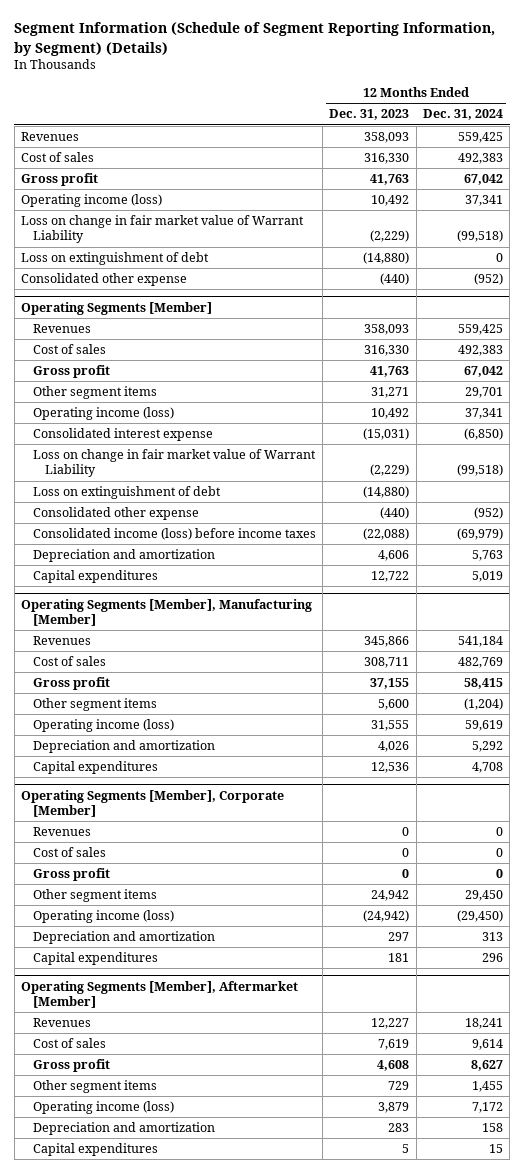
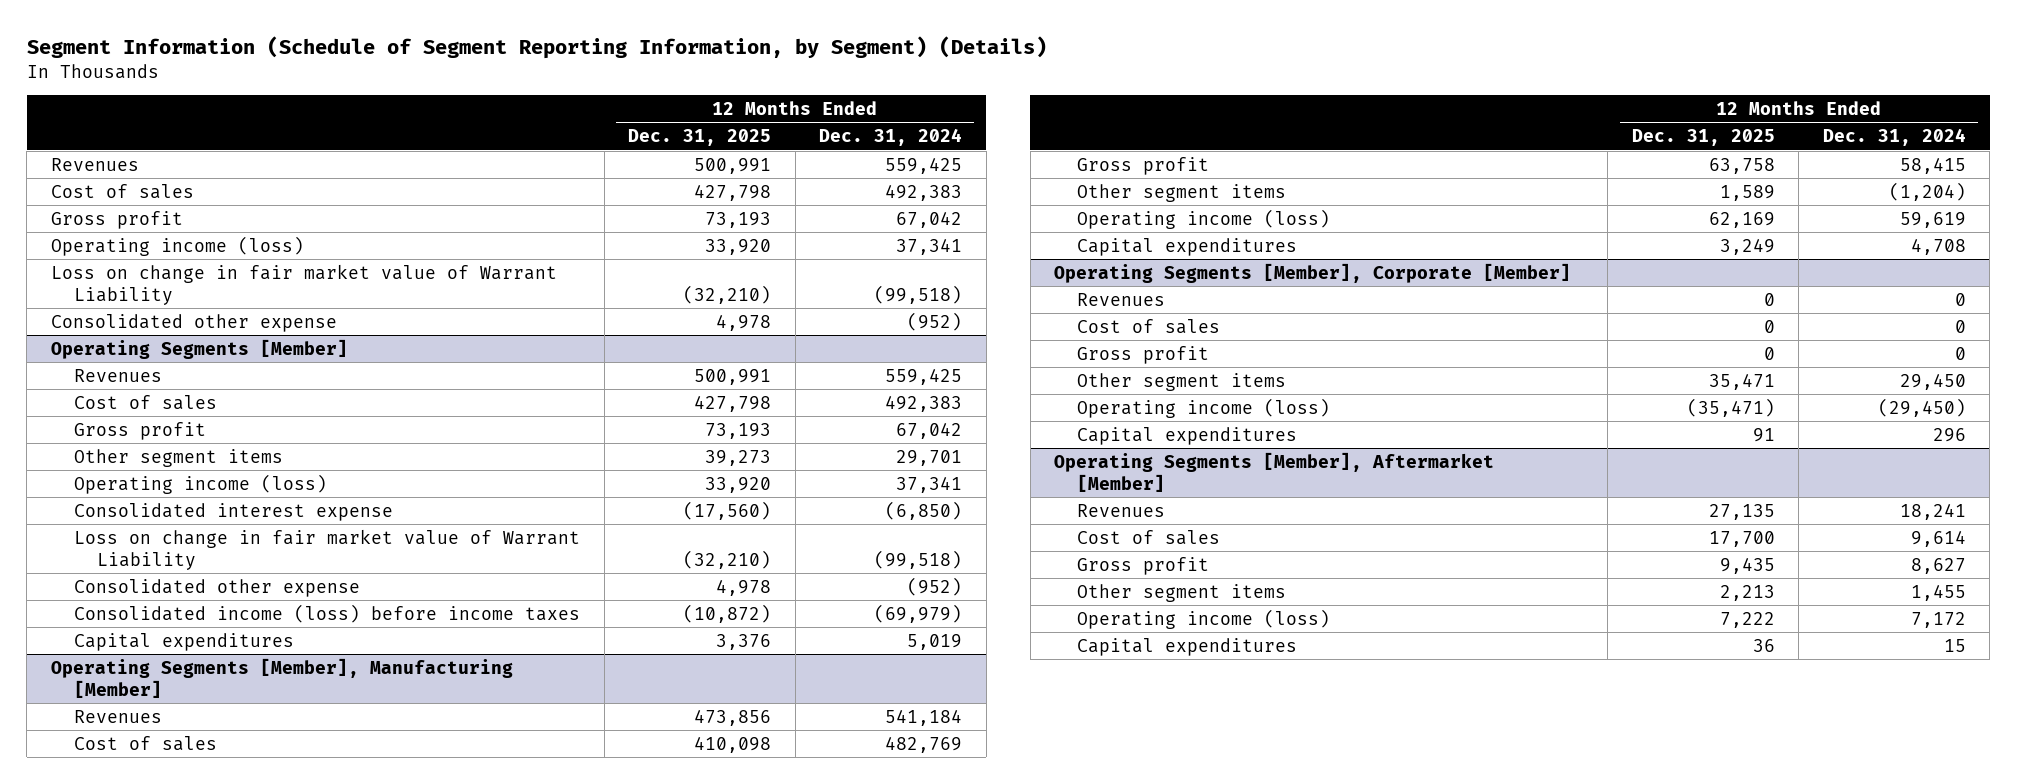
- | 12 Months Ended Dec. 31, 2023 | 12 Months Ended Dec. 31, 2024
+ | 12 Months Ended Dec. 31, 2025 | 12 Months Ended Dec. 31, 2024
- Loss on extinguishment of debt | (14,880) | 0
@ Operating Segments [Member]
- Loss on extinguishment of debt | (14,880) |
- Depreciation and amortization | 4,606 | 5,763
@ Operating Segments [Member], Manufacturing [Member]
- Depreciation and amortization | 4,026 | 5,292
@ Operating Segments [Member], Corporate [Member]
- Depreciation and amortization | 297 | 313
@ Operating Segments [Member], Aftermarket [Member]
- Depreciation and amortization | 283 | 158

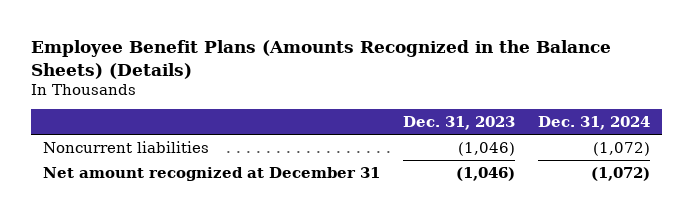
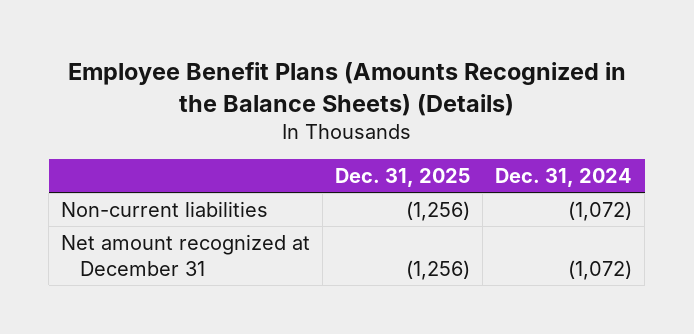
- | Dec. 31, 2023 | Dec. 31, 2024
+ | Dec. 31, 2025 | Dec. 31, 2024
- Noncurrent liabilities | (1,046) | (1,072)
+ Non-current liabilities | (1,256) | (1,072)

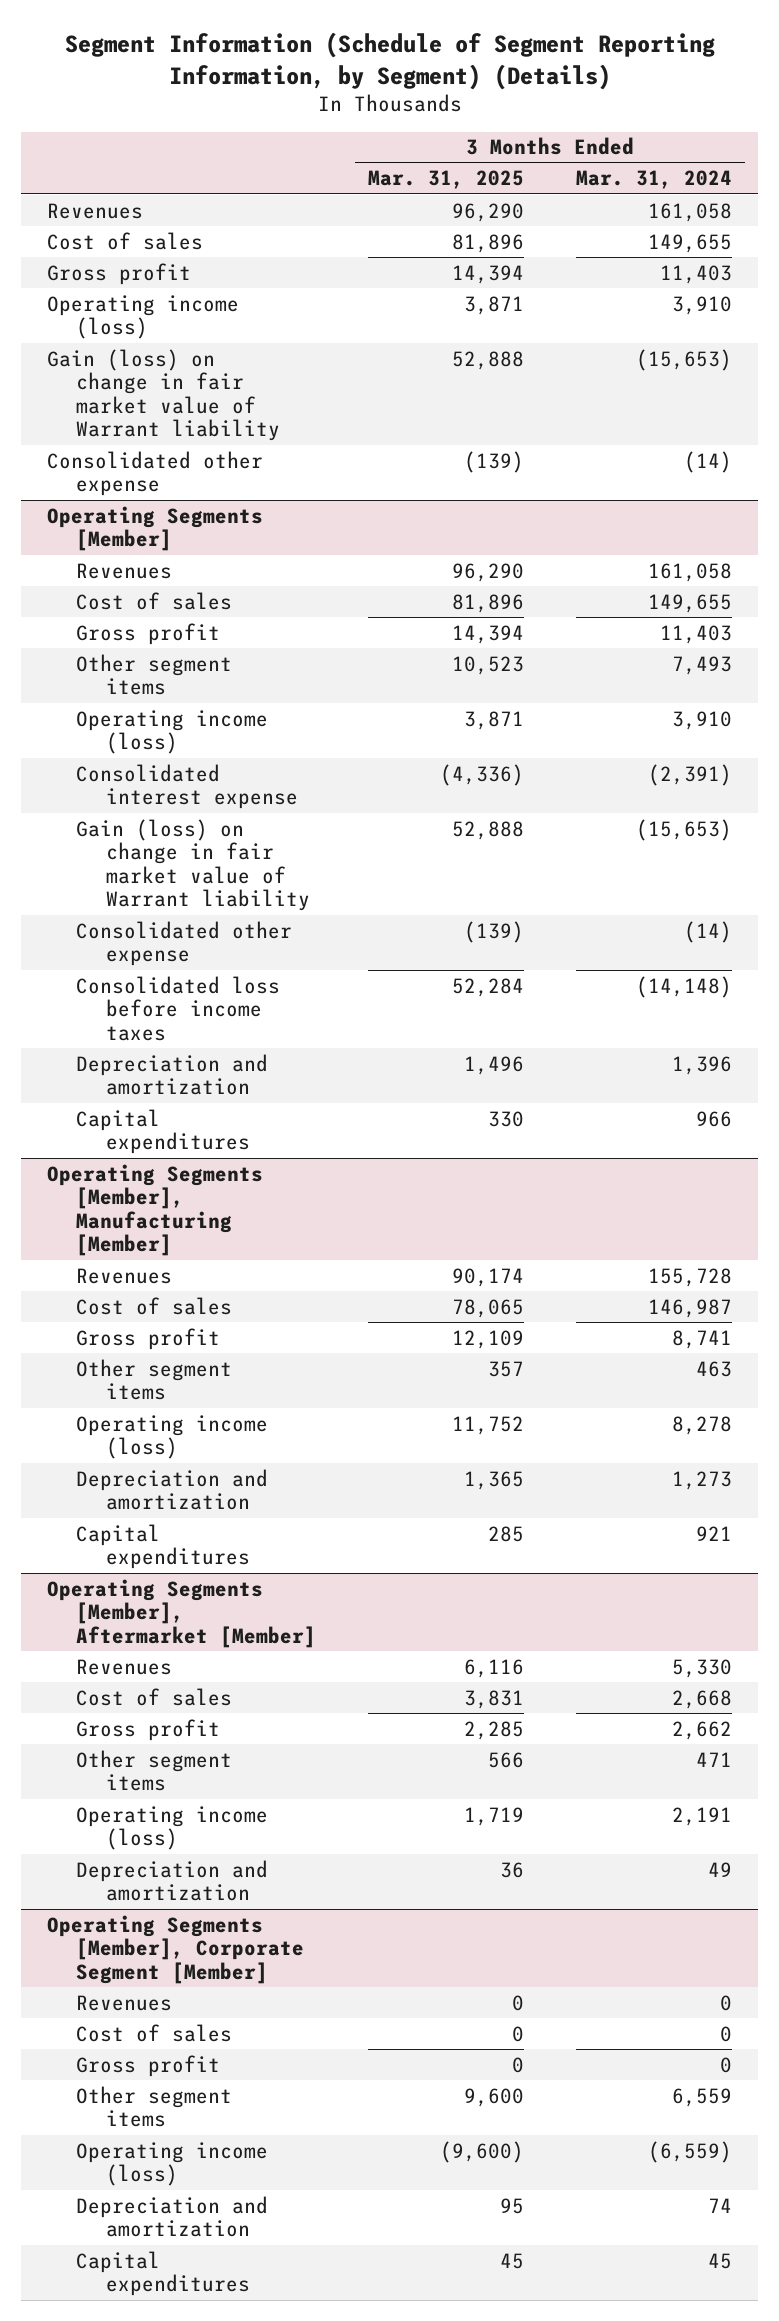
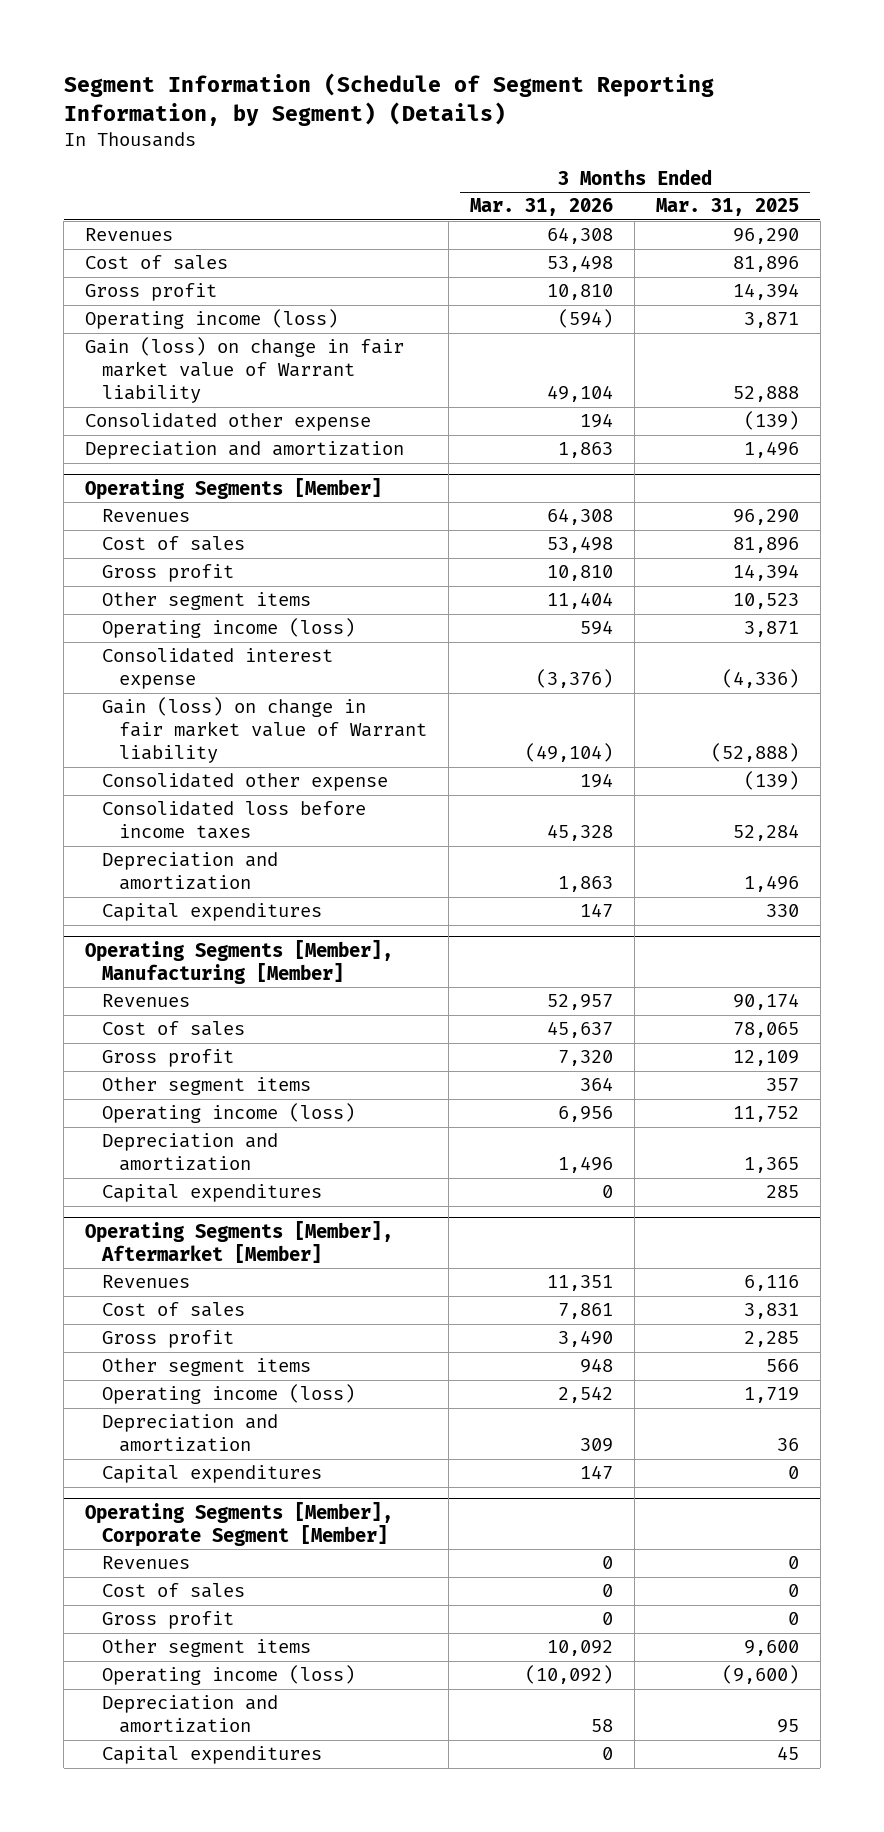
- | 3 Months Ended Mar. 31, 2025 | 3 Months Ended Mar. 31, 2024
+ | 3 Months Ended Mar. 31, 2026 | 3 Months Ended Mar. 31, 2025
+ Depreciation and amortization | 1,863 | 1,496
@ Operating Segments [Member]
- Gain (loss) on change in fair market value of Warrant liability | 52,888 | (15,653)
+ Gain (loss) on change in fair market value of Warrant liability | (49,104) | (52,888)
@ Operating Segments [Member], Aftermarket [Member]
+ Capital expenditures | 147 | 0

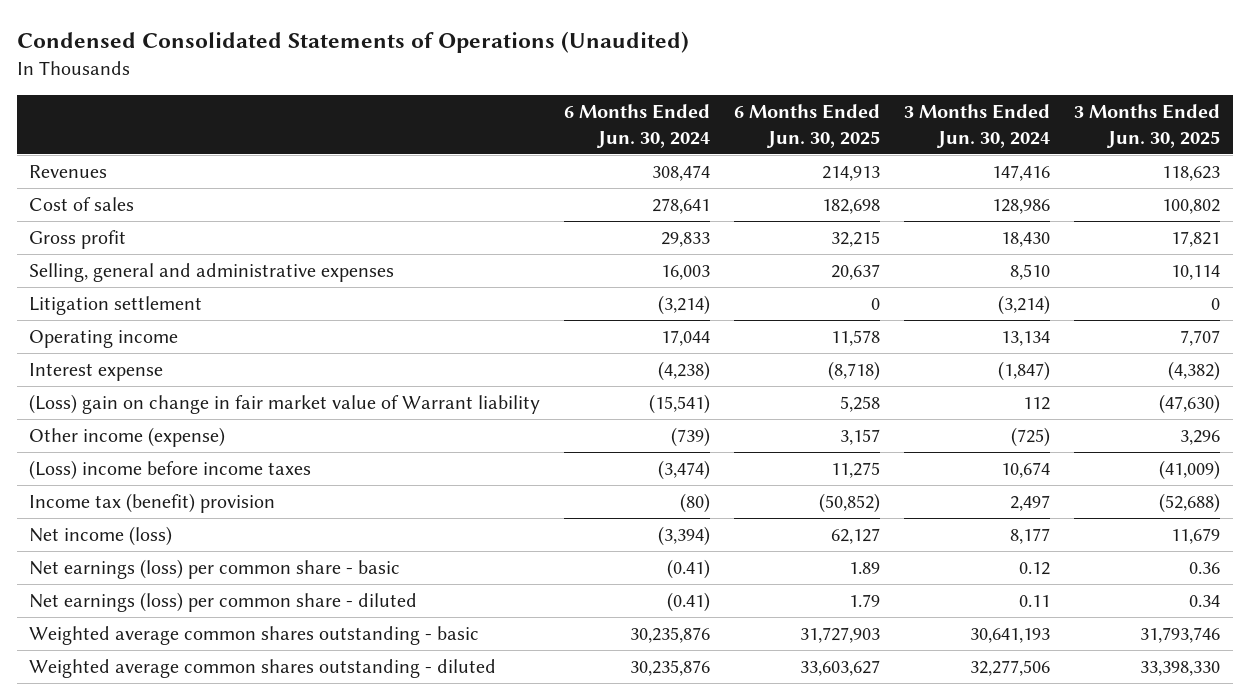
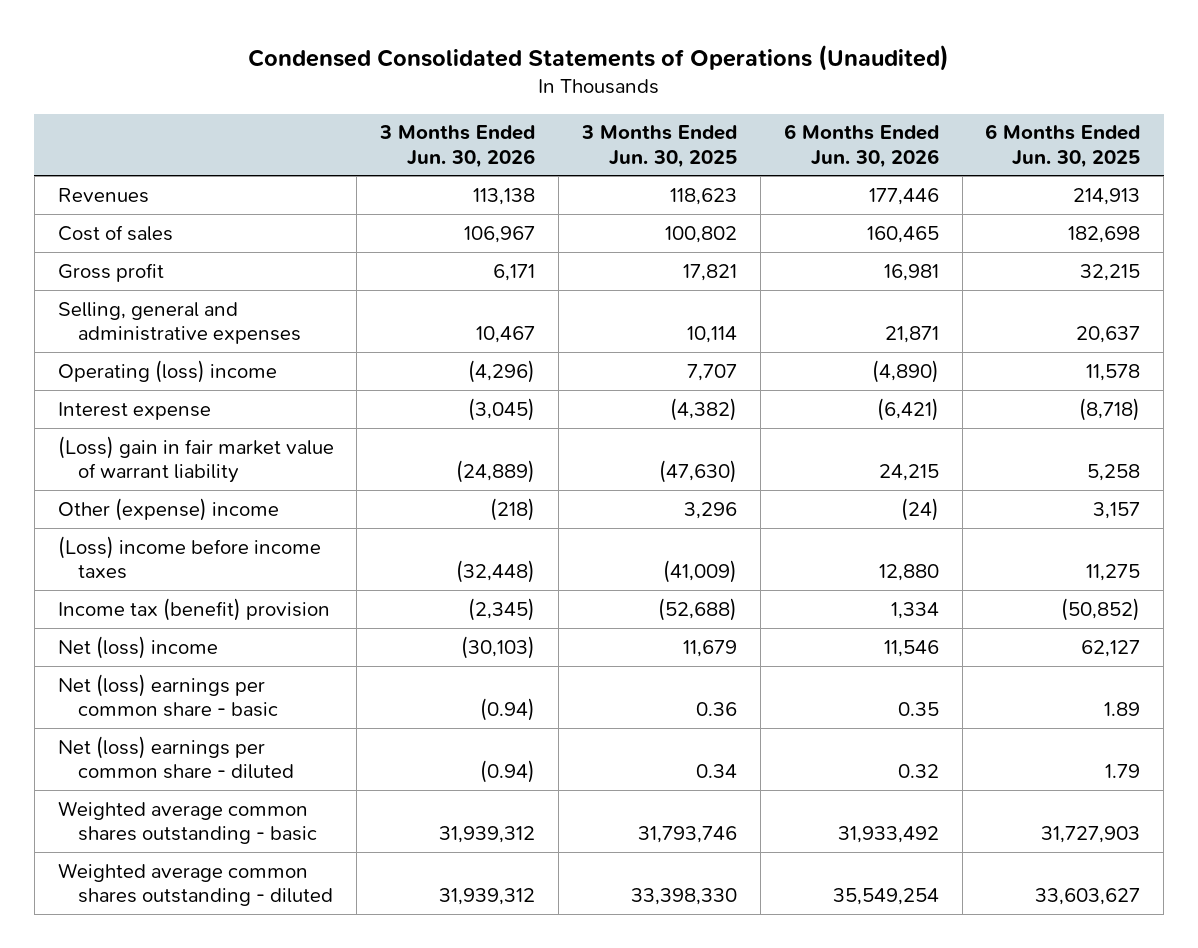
- | 6 Months Ended Jun. 30, 2024 | 6 Months Ended Jun. 30, 2025 | 3 Months Ended Jun. 30, 2024 | 3 Months Ended Jun. 30, 2025
+ | 3 Months Ended Jun. 30, 2026 | 3 Months Ended Jun. 30, 2025 | 6 Months Ended Jun. 30, 2026 | 6 Months Ended Jun. 30, 2025
- Litigation settlement | (3,214) | 0 | (3,214) | 0
- Operating income | 17,044 | 11,578 | 13,134 | 7,707
+ Operating (loss) income | (4,296) | 7,707 | (4,890) | 11,578
- (Loss) gain on change in fair market value of Warrant liability | (15,541) | 5,258 | 112 | (47,630)
- Other income (expense) | (739) | 3,157 | (725) | 3,296
+ (Loss) gain in fair market value of warrant liability | (24,889) | (47,630) | 24,215 | 5,258
+ Other (expense) income | (218) | 3,296 | (24) | 3,157
- Net income (loss) | (3,394) | 62,127 | 8,177 | 11,679
- Net earnings (loss) per common share - basic | (0.41) | 1.89 | 0.12 | 0.36
- Net earnings (loss) per common share - diluted | (0.41) | 1.79 | 0.11 | 0.34
+ Net (loss) income | (30,103) | 11,679 | 11,546 | 62,127
+ Net (loss) earnings per common share - basic | (0.94) | 0.36 | 0.35 | 1.89
+ Net (loss) earnings per common share - diluted | (0.94) | 0.34 | 0.32 | 1.79

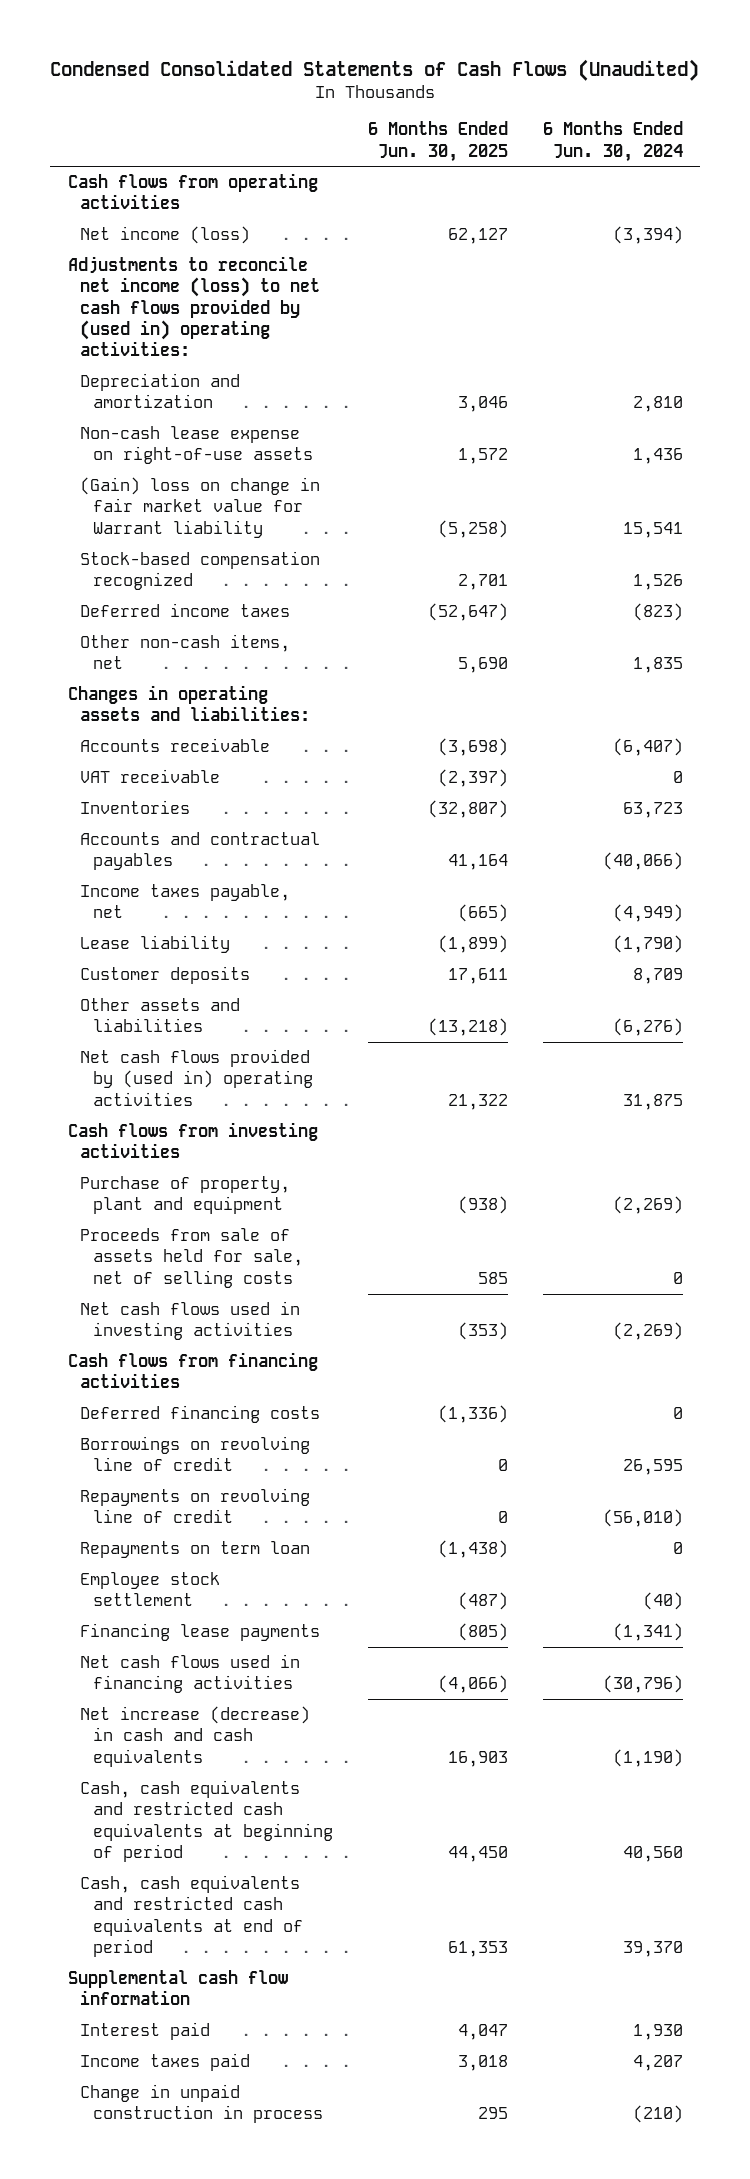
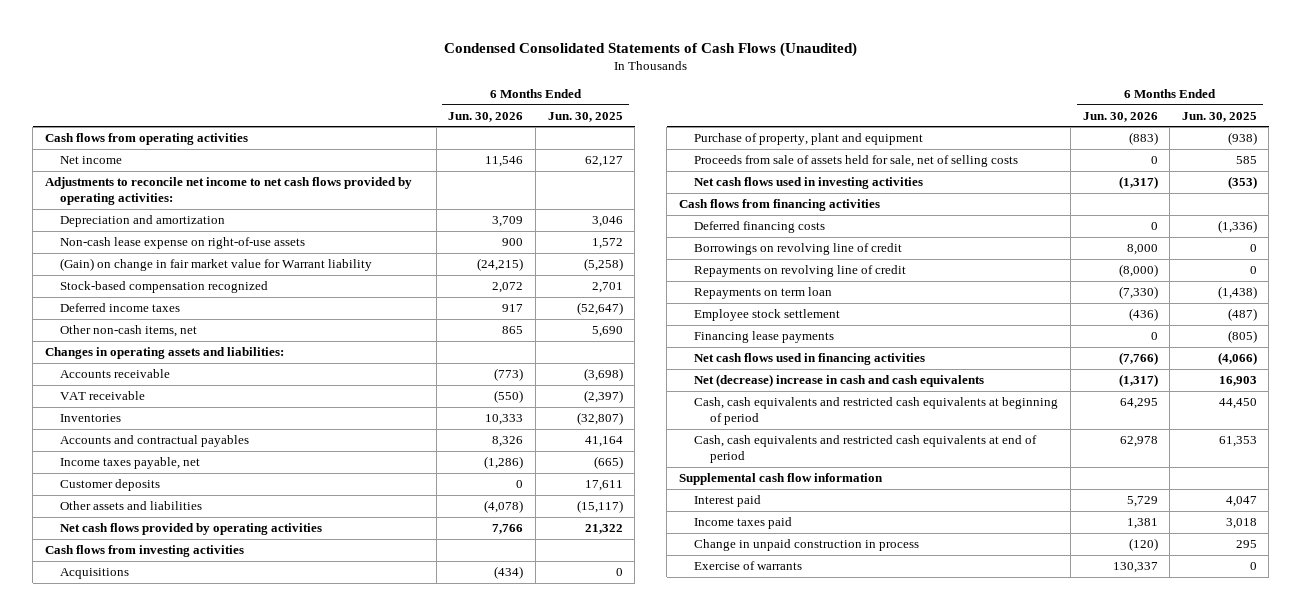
- | 6 Months Ended Jun. 30, 2025 | 6 Months Ended Jun. 30, 2024
+ | 6 Months Ended Jun. 30, 2026 | 6 Months Ended Jun. 30, 2025
- Net income (loss) | 62,127 | (3,394)
- Adjustments to reconcile net income (loss) to net cash flows provided by (used in) operating activities:
+ Net income | 11,546 | 62,127
+ Adjustments to reconcile net income to net cash flows provided by operating activities:
- (Gain) loss on change in fair market value for Warrant liability | (5,258) | 15,541
+ (Gain) on change in fair market value for Warrant liability | (24,215) | (5,258)
- Lease liability | (1,899) | (1,790)
- Other assets and liabilities | (13,218) | (6,276)
- Net cash flows provided by (used in) operating activities | 21,322 | 31,875
+ Other assets and liabilities | (4,078) | (15,117)
+ Net cash flows provided by operating activities | 7,766 | 21,322
+ Acquisitions | (434) | 0
- Net increase (decrease) in cash and cash equivalents | 16,903 | (1,190)
+ Net (decrease) increase in cash and cash equivalents | (1,317) | 16,903
+ Exercise of warrants | 130,337 | 0

